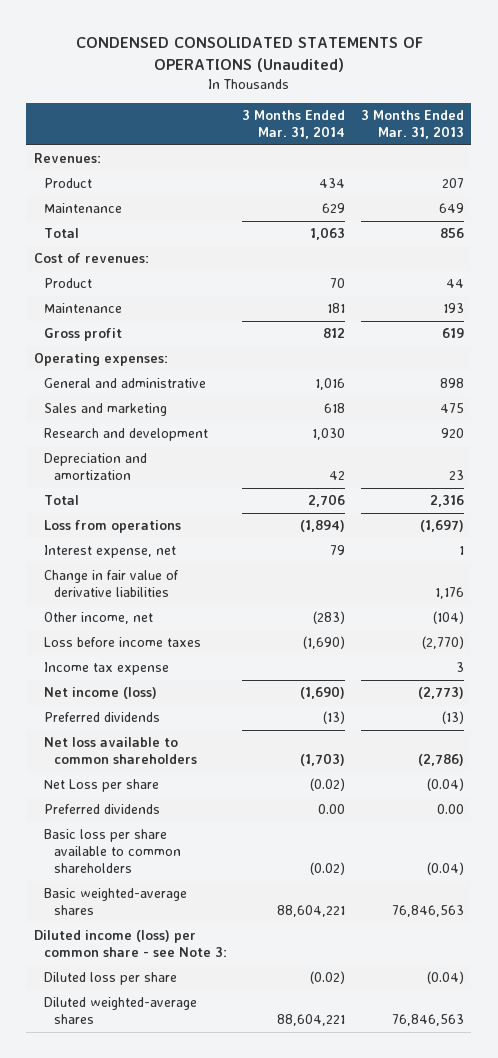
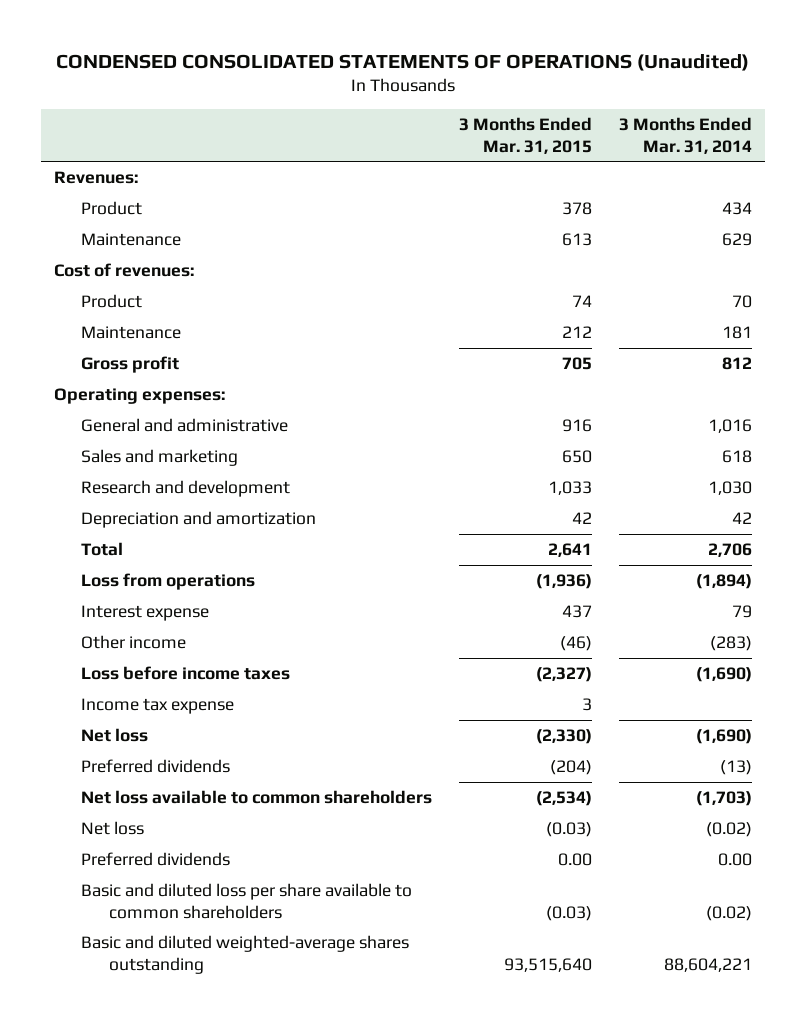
- | 3 Months Ended Mar. 31, 2014 | 3 Months Ended Mar. 31, 2013
+ | 3 Months Ended Mar. 31, 2015 | 3 Months Ended Mar. 31, 2014
- Total | 1,063 | 856
- Interest expense, net | 79 | 1
- Change in fair value of derivative liabilities | | 1,176
- Other income, net | (283) | (104)
+ Interest expense | 437 | 79
+ Other income | (46) | (283)
- Net income (loss) | (1,690) | (2,773)
+ Net loss | (2,330) | (1,690)
- Net Loss per share | (0.02) | (0.04)
+ Net loss | (0.03) | (0.02)
- Basic loss per share available to common shareholders | (0.02) | (0.04)
- Basic weighted-average shares | 88,604,221 | 76,846,563
- Diluted income (loss) per common share - see Note 3:
- Diluted loss per share | (0.02) | (0.04)
- Diluted weighted-average shares | 88,604,221 | 76,846,563
+ Basic and diluted loss per share available to common shareholders | (0.03) | (0.02)
+ Basic and diluted weighted-average shares outstanding | 93,515,640 | 88,604,221

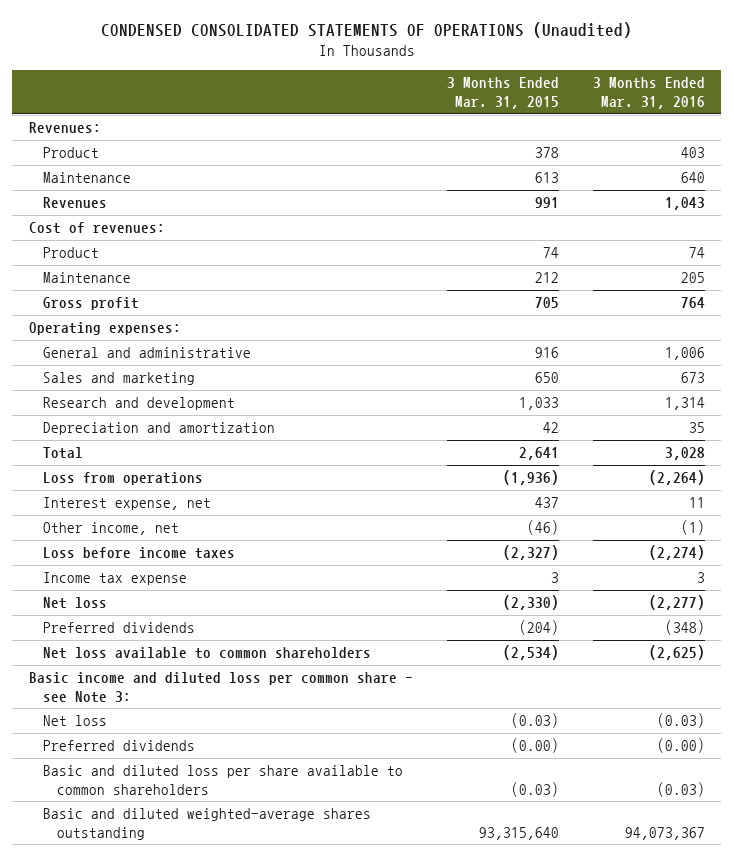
- | 3 Months Ended Mar. 31, 2015 | 3 Months Ended Mar. 31, 2014
+ | 3 Months Ended Mar. 31, 2015 | 3 Months Ended Mar. 31, 2016
+ Revenues | 991 | 1,043
- Interest expense | 437 | 79
- Other income | (46) | (283)
+ Interest expense, net | 437 | 11
+ Other income, net | (46) | (1)
+ Basic income and diluted loss per common share - see Note 3:
- Preferred dividends | 0.00 | 0.00
+ Preferred dividends | (0.00) | (0.00)
- Basic and diluted weighted-average shares outstanding | 93,515,640 | 88,604,221
+ Basic and diluted weighted-average shares outstanding | 93,315,640 | 94,073,367

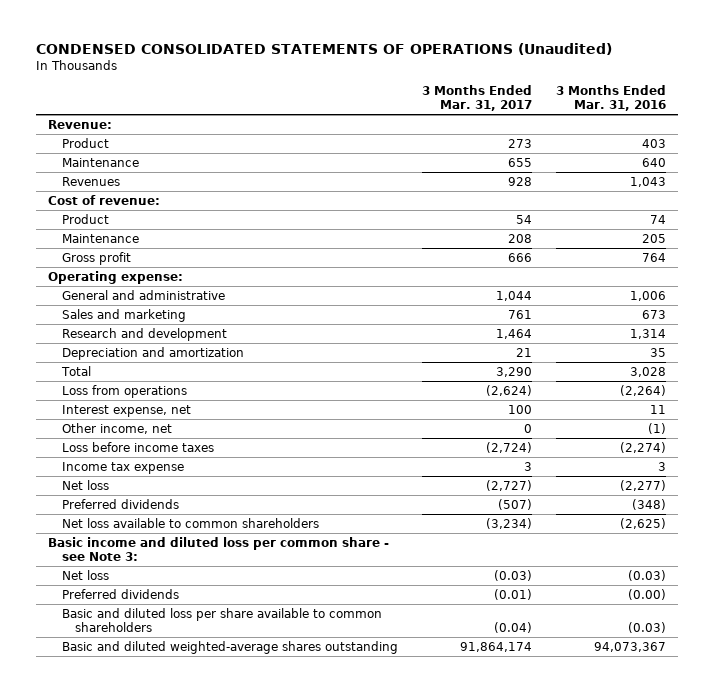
- | 3 Months Ended Mar. 31, 2015 | 3 Months Ended Mar. 31, 2016
+ | 3 Months Ended Mar. 31, 2017 | 3 Months Ended Mar. 31, 2016
- Revenues:
+ Revenue:
- Cost of revenues:
+ Cost of revenue:
- Operating expenses:
+ Operating expense:

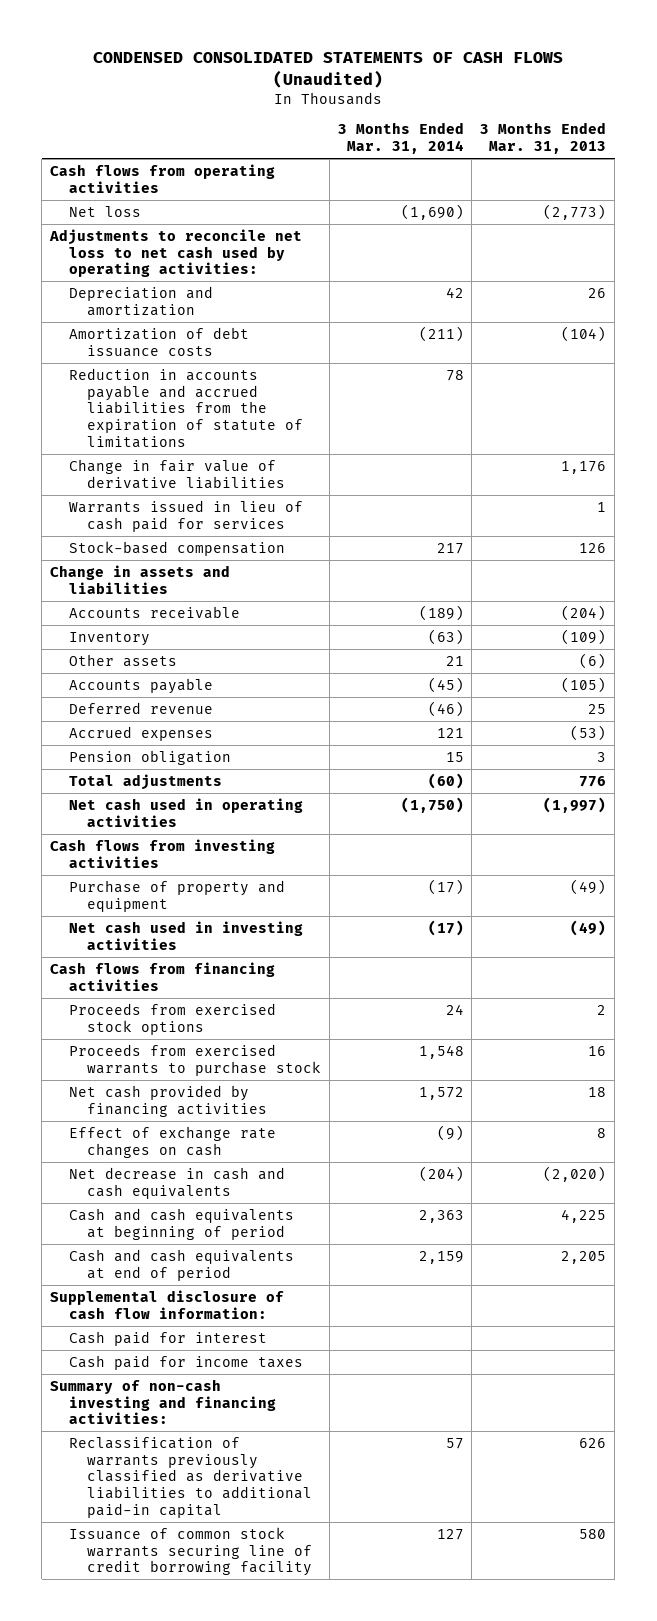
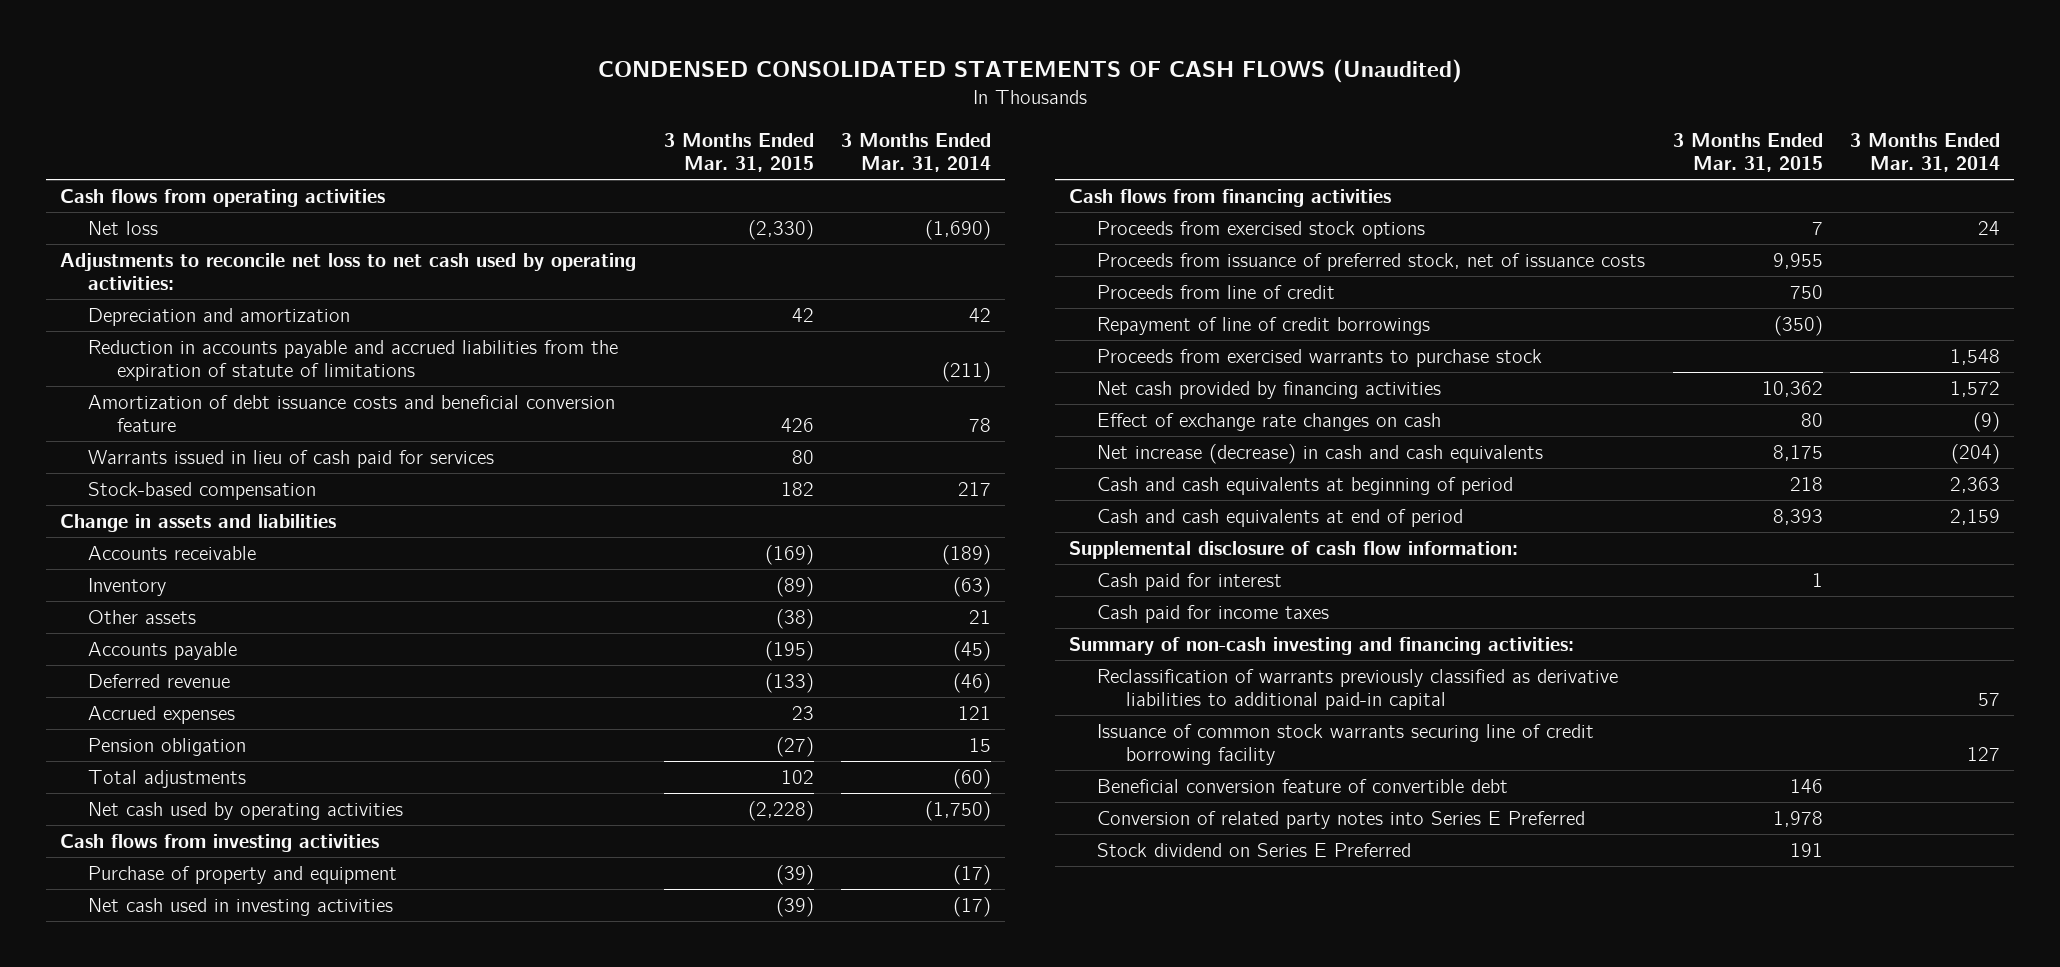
- | 3 Months Ended Mar. 31, 2014 | 3 Months Ended Mar. 31, 2013
+ | 3 Months Ended Mar. 31, 2015 | 3 Months Ended Mar. 31, 2014
- Amortization of debt issuance costs | (211) | (104)
- Reduction in accounts payable and accrued liabilities from the expiration of statute of limitations | 78 |
- Change in fair value of derivative liabilities | | 1,176
+ Reduction in accounts payable and accrued liabilities from the expiration of statute of limitations | | (211)
+ Amortization of debt issuance costs and beneficial conversion feature | 426 | 78
- Net cash used in operating activities | (1,750) | (1,997)
+ Net cash used by operating activities | (2,228) | (1,750)
+ Proceeds from issuance of preferred stock, net of issuance costs | 9,955 |
+ Proceeds from line of credit | 750 |
+ Repayment of line of credit borrowings | (350) |
- Net decrease in cash and cash equivalents | (204) | (2,020)
+ Net increase (decrease) in cash and cash equivalents | 8,175 | (204)
+ Beneficial conversion feature of convertible debt | 146 |
+ Conversion of related party notes into Series E Preferred | 1,978 |
+ Stock dividend on Series E Preferred | 191 |

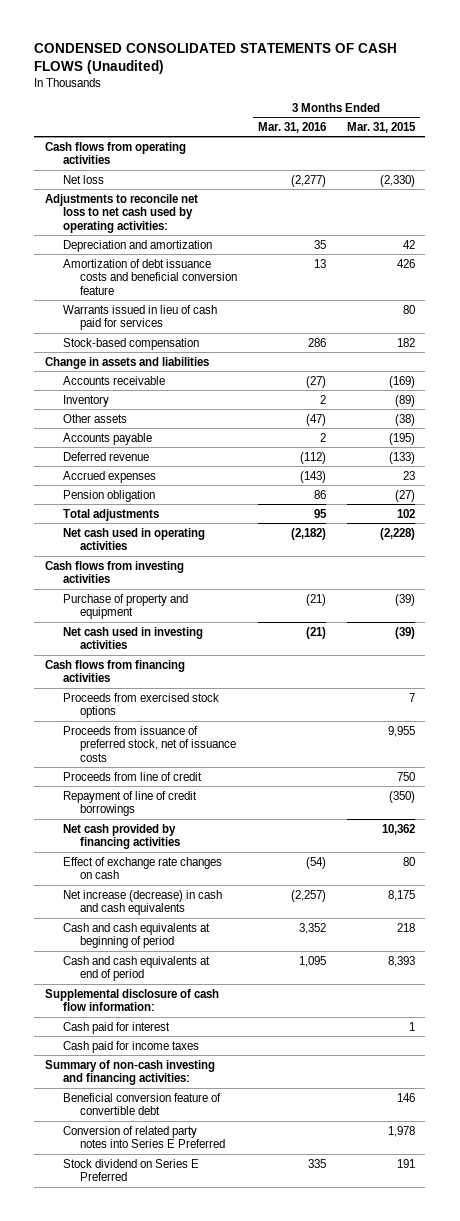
- | 3 Months Ended Mar. 31, 2015 | 3 Months Ended Mar. 31, 2014
+ | 3 Months Ended Mar. 31, 2016 | 3 Months Ended Mar. 31, 2015
- Reduction in accounts payable and accrued liabilities from the expiration of statute of limitations | | (211)
- Net cash used by operating activities | (2,228) | (1,750)
+ Net cash used in operating activities | (2,182) | (2,228)
- Proceeds from exercised warrants to purchase stock | | 1,548
- Reclassification of warrants previously classified as derivative liabilities to additional paid-in capital | | 57
- Issuance of common stock warrants securing line of credit borrowing facility | | 127

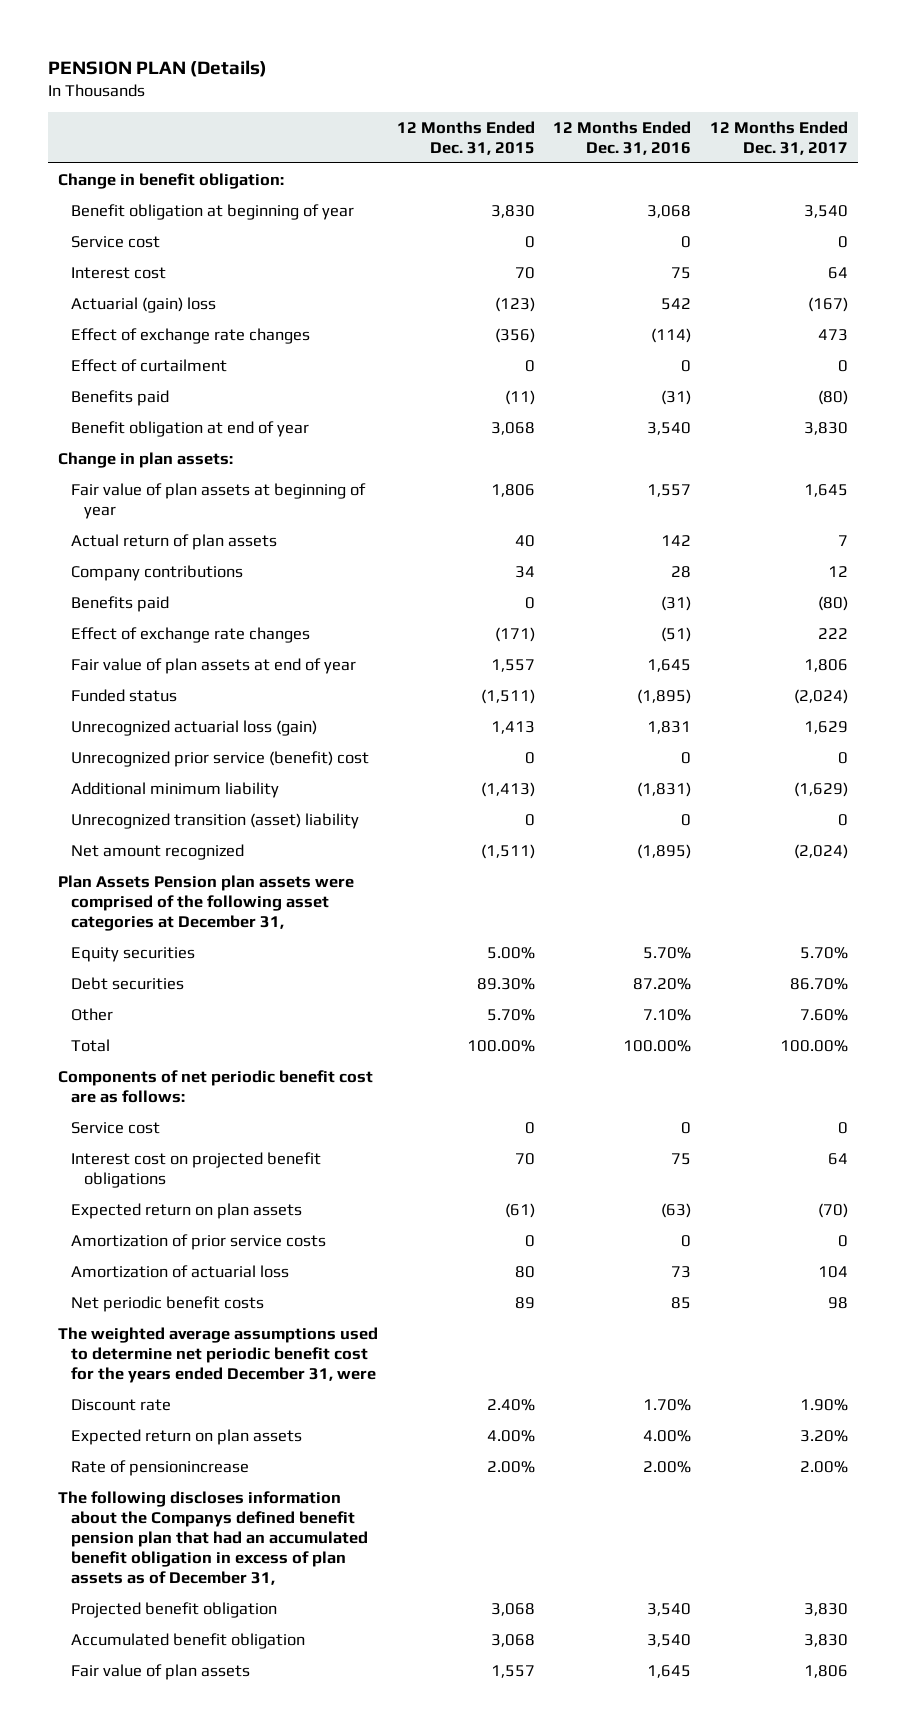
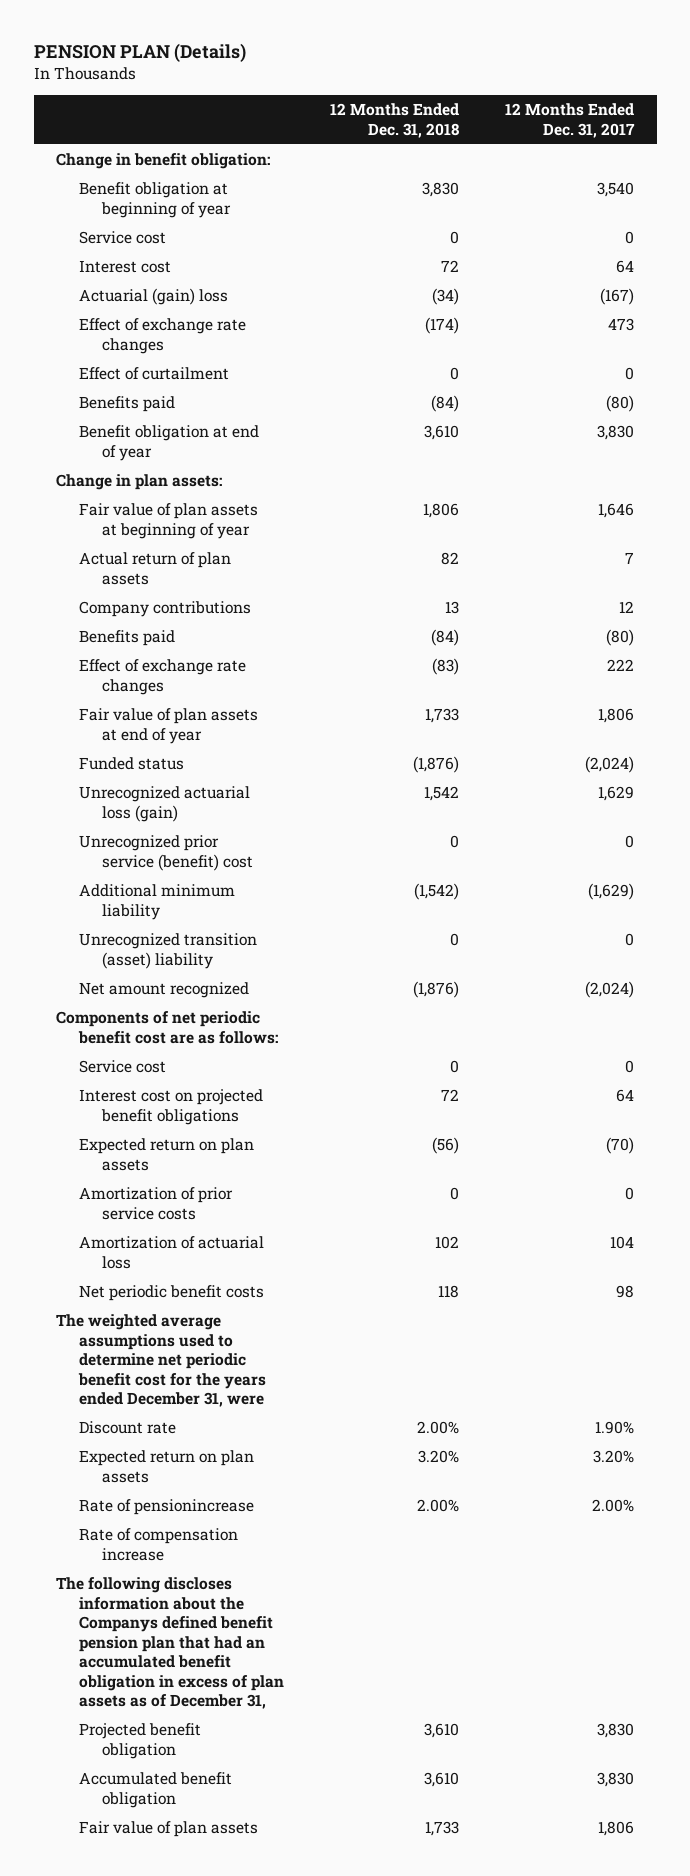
- | 12 Months Ended Dec. 31, 2015 | 12 Months Ended Dec. 31, 2016 | 12 Months Ended Dec. 31, 2017
+ | 12 Months Ended Dec. 31, 2018 | 12 Months Ended Dec. 31, 2017
- Fair value of plan assets at beginning of year | 1,806 | 1,557 | 1,645
+ Fair value of plan assets at beginning of year | 1,806 | 1,646
- Plan Assets Pension plan assets were comprised of the following asset categories at December 31,
- Equity securities | 5.00% | 5.70% | 5.70%
- Debt securities | 89.30% | 87.20% | 86.70%
- Other | 5.70% | 7.10% | 7.60%
- Total | 100.00% | 100.00% | 100.00%
+ Rate of compensation increase

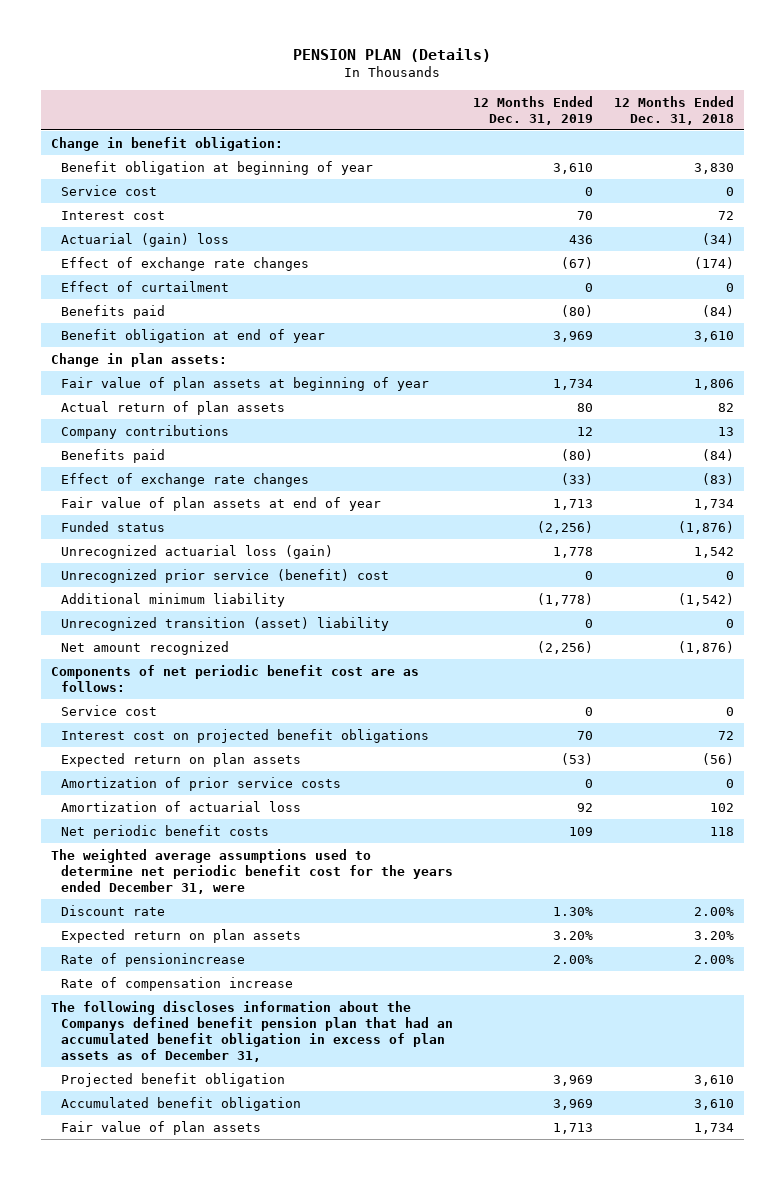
- | 12 Months Ended Dec. 31, 2018 | 12 Months Ended Dec. 31, 2017
+ | 12 Months Ended Dec. 31, 2019 | 12 Months Ended Dec. 31, 2018
- Fair value of plan assets at end of year | 1,733 | 1,806
+ Fair value of plan assets at end of year | 1,713 | 1,734
- Fair value of plan assets | 1,733 | 1,806
+ Fair value of plan assets | 1,713 | 1,734

